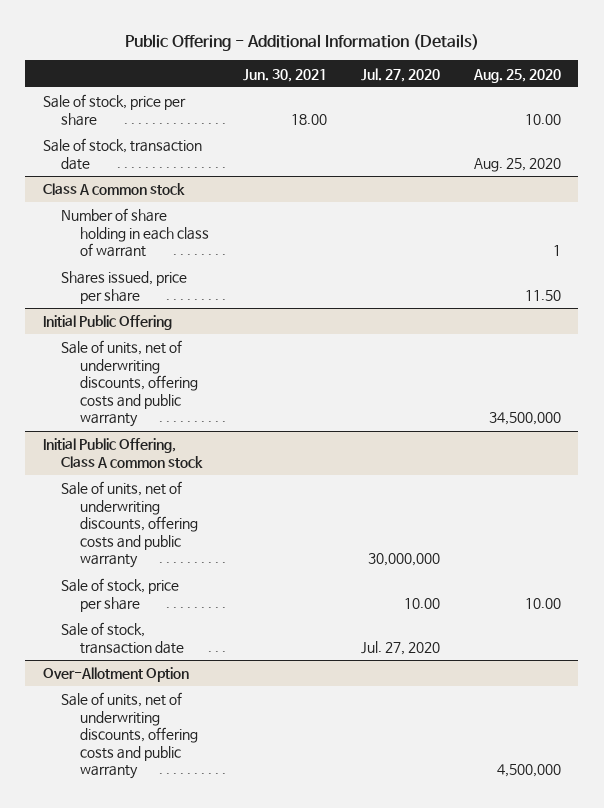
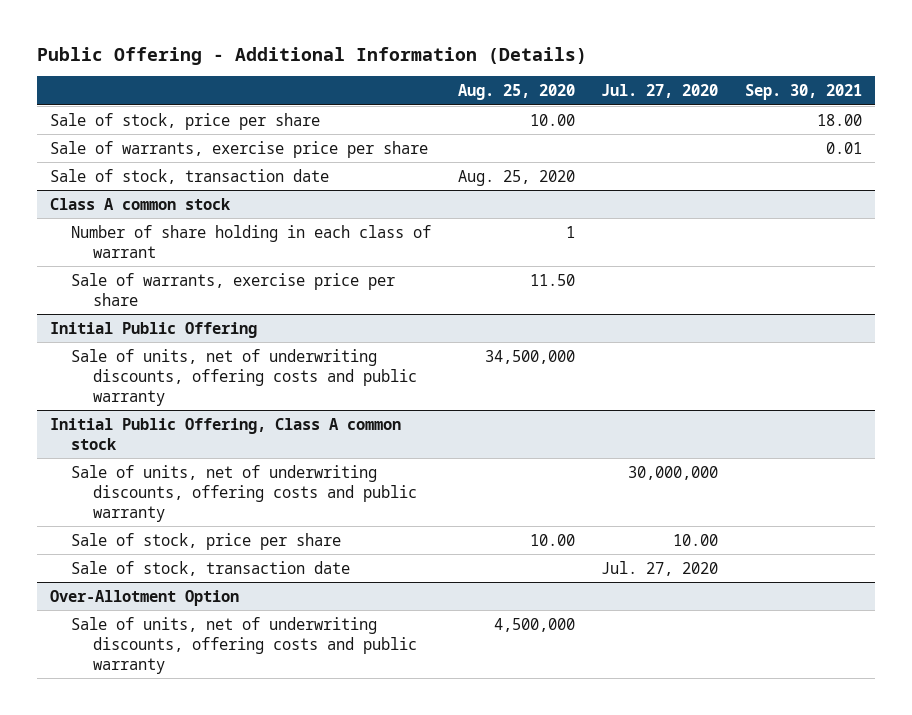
- | Jun. 30, 2021 | Jul. 27, 2020 | Aug. 25, 2020
+ | Aug. 25, 2020 | Jul. 27, 2020 | Sep. 30, 2021
+ Sale of warrants, exercise price per share | | | 0.01
@ Class A common stock
- Shares issued, price per share | | | 11.50
+ Sale of warrants, exercise price per share | 11.50 | |

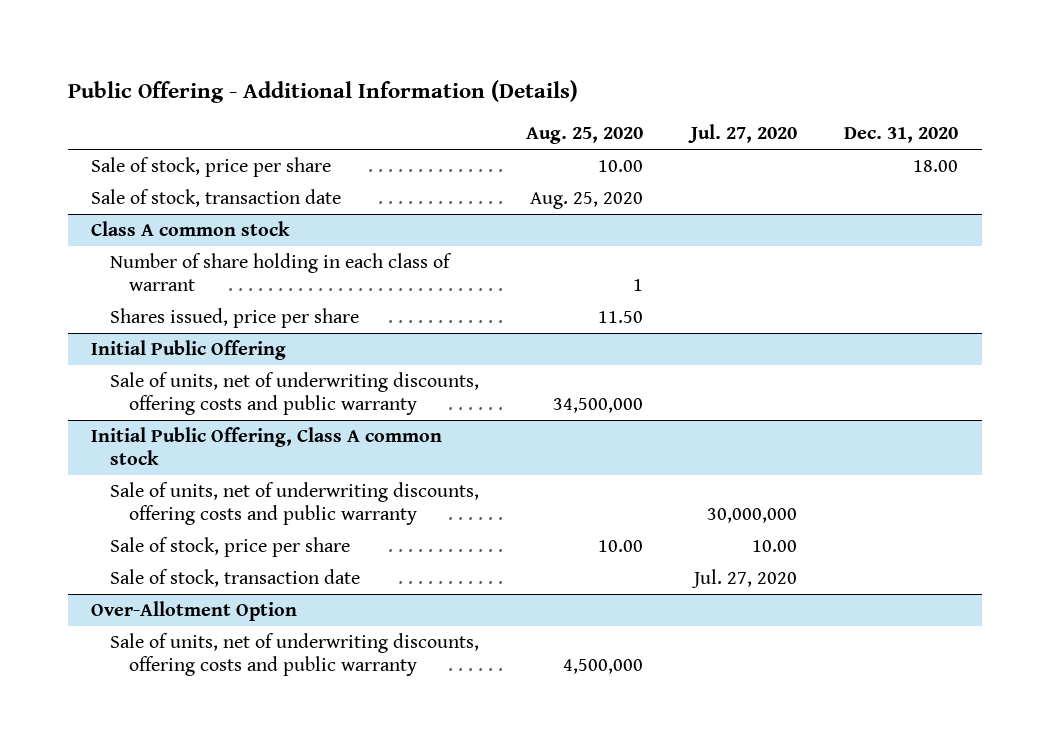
- | Aug. 25, 2020 | Jul. 27, 2020 | Sep. 30, 2021
+ | Aug. 25, 2020 | Jul. 27, 2020 | Dec. 31, 2020
- Sale of warrants, exercise price per share | | | 0.01
@ Class A common stock
- Sale of warrants, exercise price per share | 11.50 | |
+ Shares issued, price per share | 11.50 | |

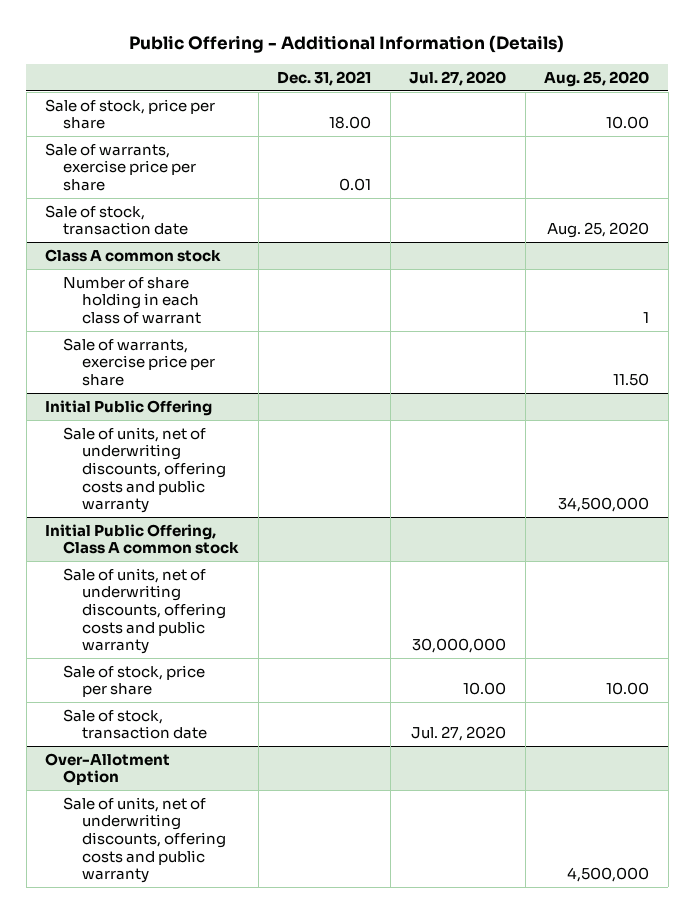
- | Aug. 25, 2020 | Jul. 27, 2020 | Dec. 31, 2020
+ | Dec. 31, 2021 | Jul. 27, 2020 | Aug. 25, 2020
+ Sale of warrants, exercise price per share | 0.01 | |
@ Class A common stock
- Shares issued, price per share | 11.50 | |
+ Sale of warrants, exercise price per share | | | 11.50

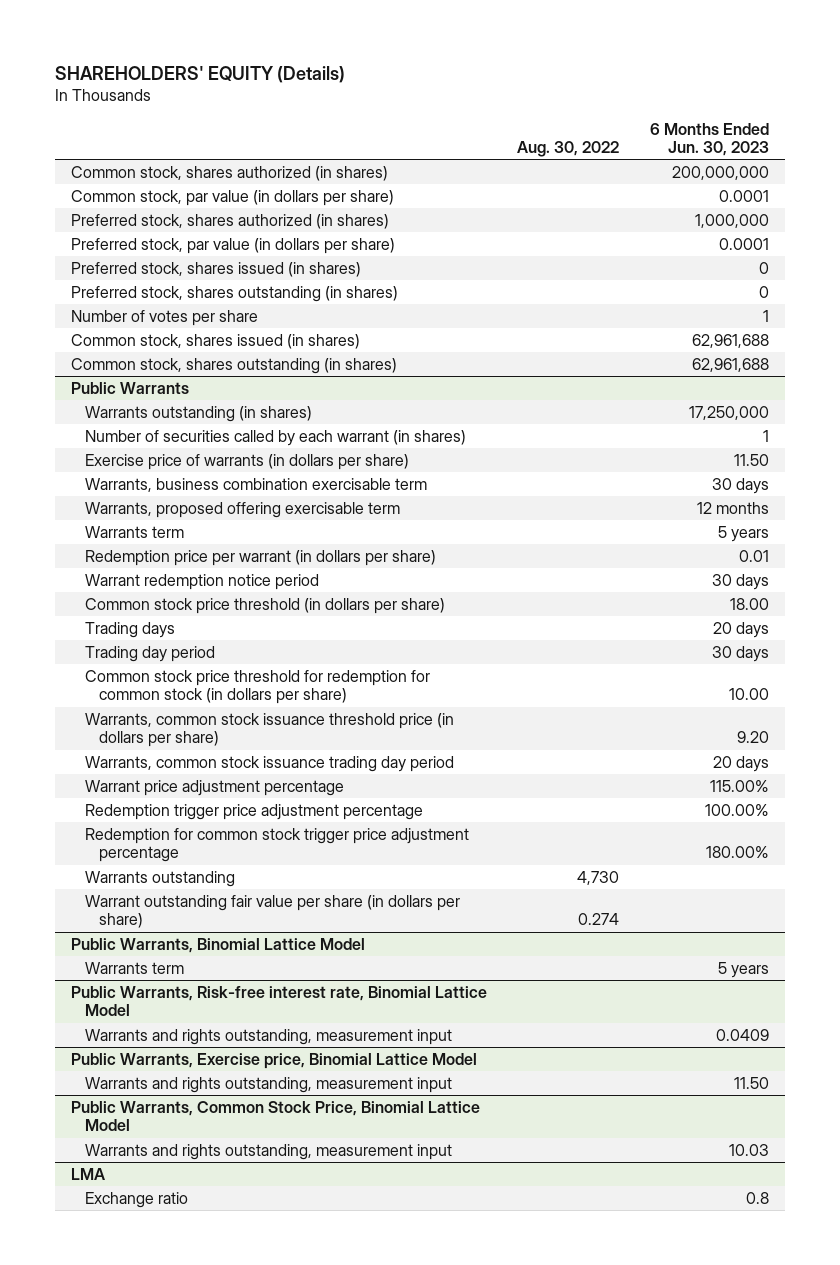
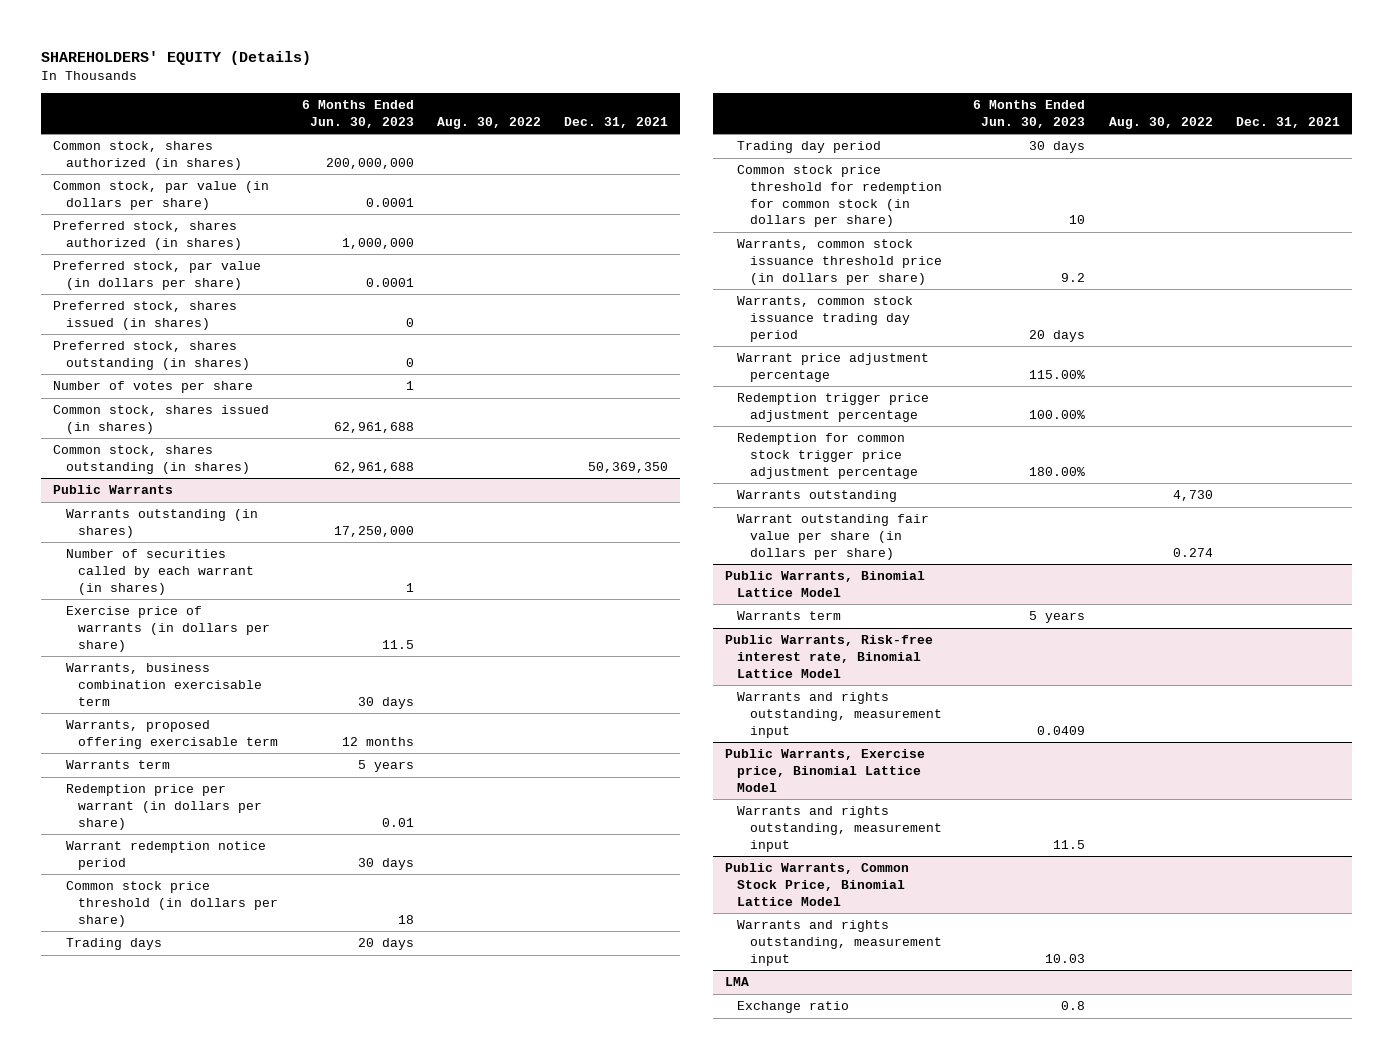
- | Aug. 30, 2022 | 6 Months Ended Jun. 30, 2023
+ | 6 Months Ended Jun. 30, 2023 | Aug. 30, 2022 | Dec. 31, 2021
@ Public Warrants
- Exercise price of warrants (in dollars per share) | | 11.50
+ Exercise price of warrants (in dollars per share) | 11.5 | |
- Common stock price threshold (in dollars per share) | | 18.00
+ Common stock price threshold (in dollars per share) | 18 | |
- Common stock price threshold for redemption for common stock (in dollars per share) | | 10.00
- Warrants, common stock issuance threshold price (in dollars per share) | | 9.20
+ Common stock price threshold for redemption for common stock (in dollars per share) | 10 | |
+ Warrants, common stock issuance threshold price (in dollars per share) | 9.2 | |
@ Public Warrants, Exercise price, Binomial Lattice Model
- Warrants and rights outstanding, measurement input | | 11.50
+ Warrants and rights outstanding, measurement input | 11.5 | |

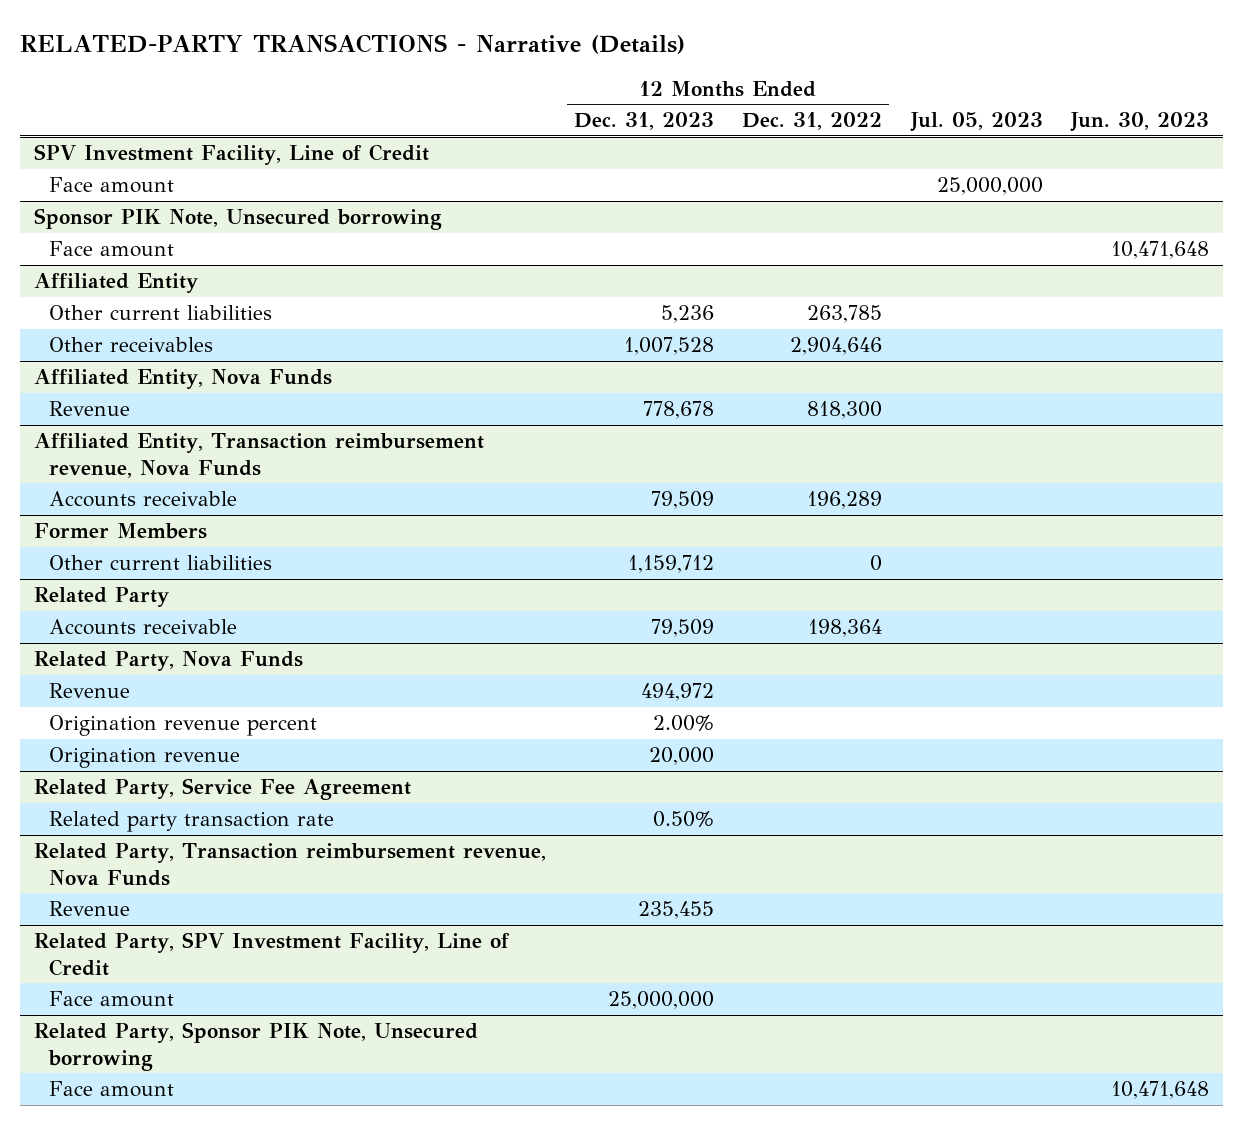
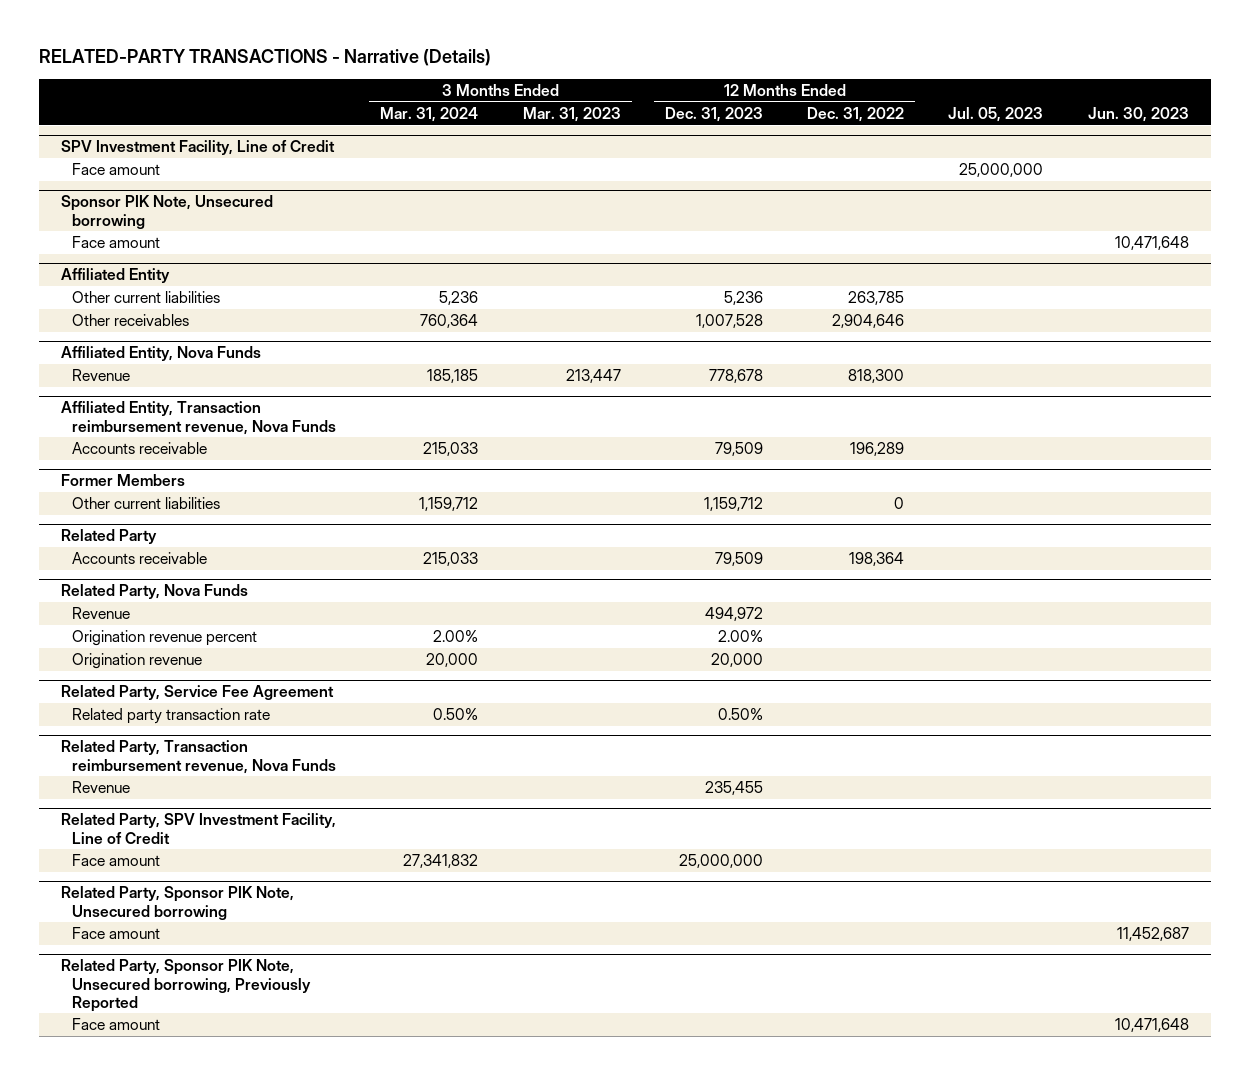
- | 12 Months Ended Dec. 31, 2023 | 12 Months Ended Dec. 31, 2022 | Jul. 05, 2023 | Jun. 30, 2023
+ | 3 Months Ended Mar. 31, 2024 | 3 Months Ended Mar. 31, 2023 | 12 Months Ended Dec. 31, 2023 | 12 Months Ended Dec. 31, 2022 | Jul. 05, 2023 | Jun. 30, 2023
@ Related Party, Sponsor PIK Note, Unsecured borrowing
+ Face amount | | | | | | 11,452,687
+ Related Party, Sponsor PIK Note, Unsecured borrowing, Previously Reported

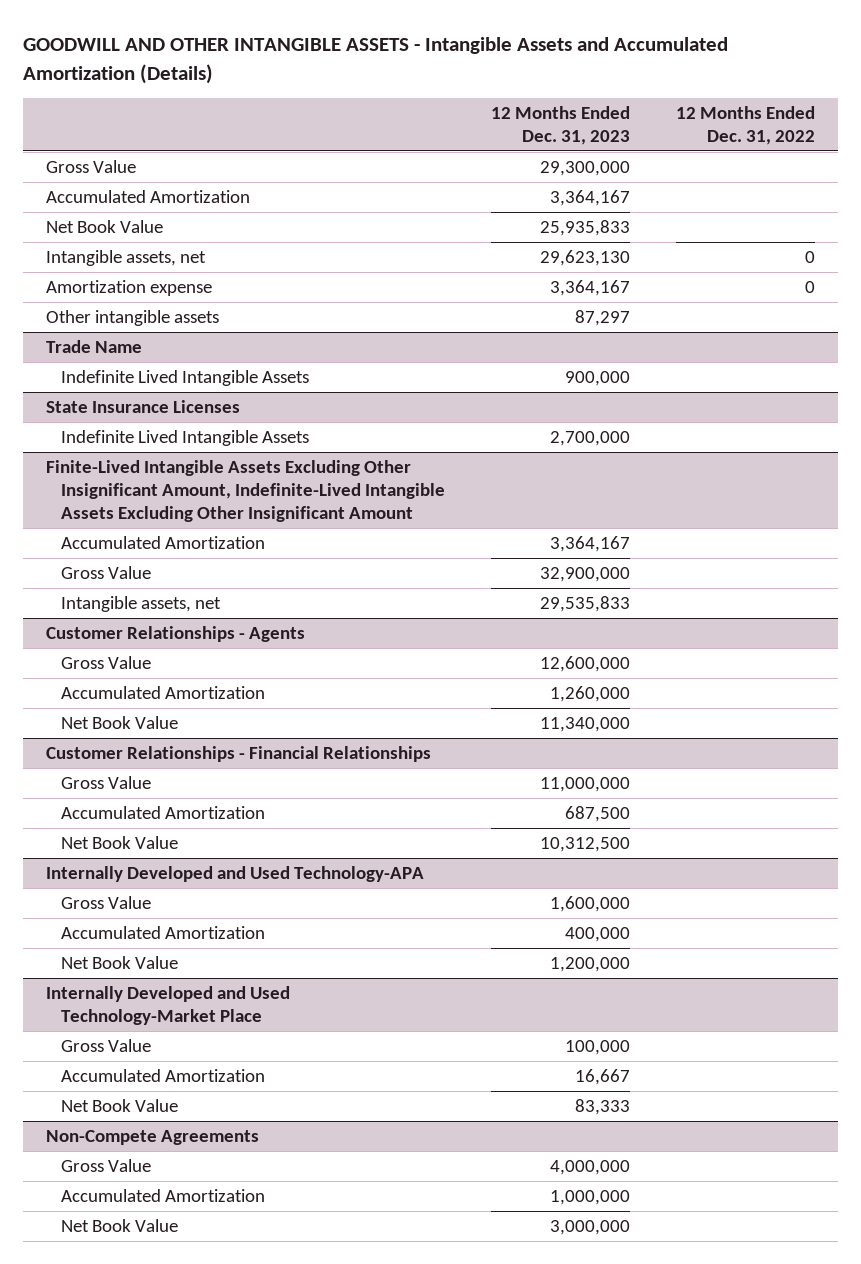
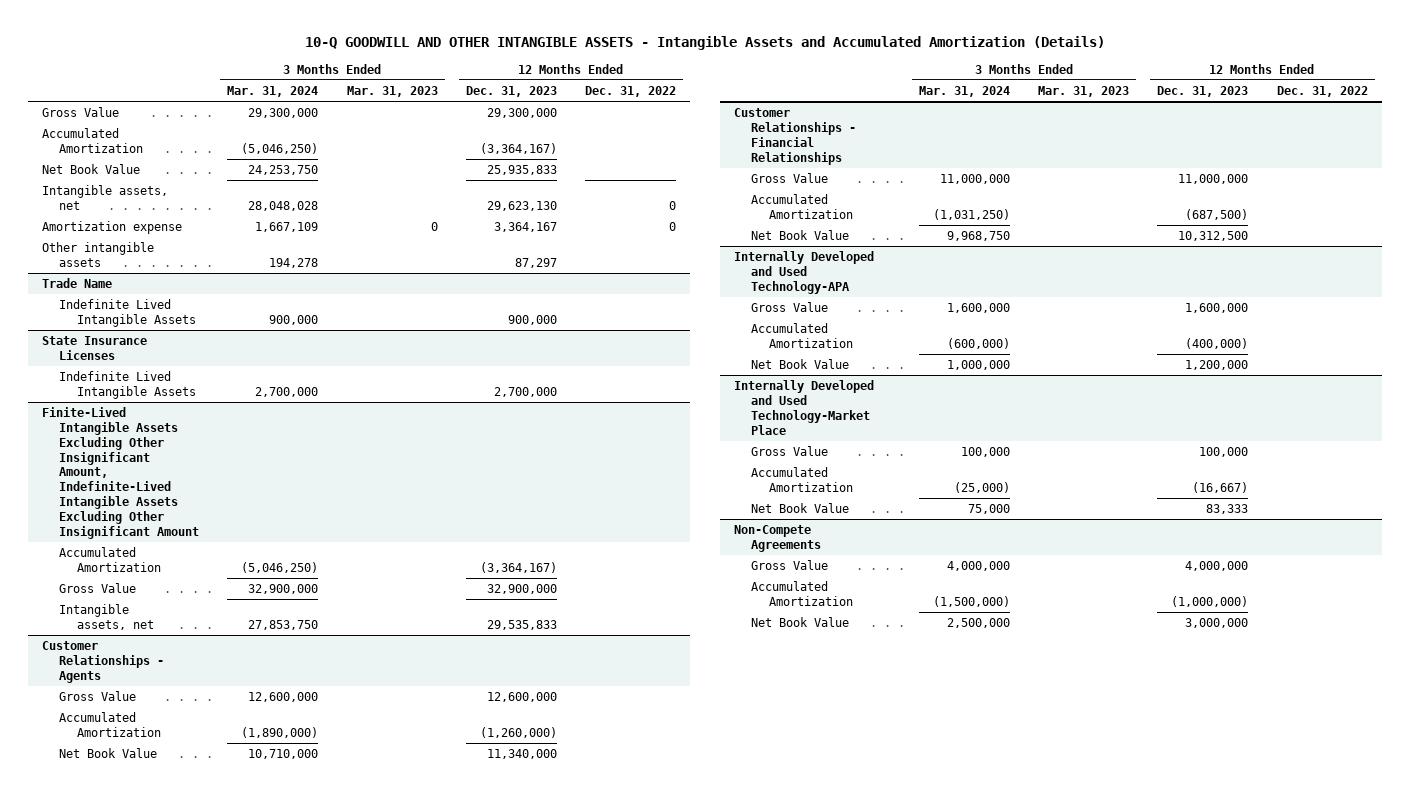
- GOODWILL AND OTHER INTANGIBLE ASSETS - Intangible Assets and Accumulated Amortization (Details)
+ 10-Q GOODWILL AND OTHER INTANGIBLE ASSETS - Intangible Assets and Accumulated Amortization (Details)
- | 12 Months Ended Dec. 31, 2023 | 12 Months Ended Dec. 31, 2022
+ | 3 Months Ended Mar. 31, 2024 | 3 Months Ended Mar. 31, 2023 | 12 Months Ended Dec. 31, 2023 | 12 Months Ended Dec. 31, 2022
- Accumulated Amortization | 3,364,167 |
+ Accumulated Amortization | (5,046,250) | | (3,364,167) |
@ Finite-Lived Intangible Assets Excluding Other Insignificant Amount, Indefinite-Lived Intangible Assets Excluding Other Insignificant Amount
- Accumulated Amortization | 3,364,167 |
+ Accumulated Amortization | (5,046,250) | | (3,364,167) |
@ Customer Relationships - Agents
- Accumulated Amortization | 1,260,000 |
+ Accumulated Amortization | (1,890,000) | | (1,260,000) |
@ Customer Relationships - Financial Relationships
- Accumulated Amortization | 687,500 |
+ Accumulated Amortization | (1,031,250) | | (687,500) |
@ Internally Developed and Used Technology-APA
- Accumulated Amortization | 400,000 |
+ Accumulated Amortization | (600,000) | | (400,000) |
@ Internally Developed and Used Technology-Market Place
- Accumulated Amortization | 16,667 |
+ Accumulated Amortization | (25,000) | | (16,667) |
@ Non-Compete Agreements
- Accumulated Amortization | 1,000,000 |
+ Accumulated Amortization | (1,500,000) | | (1,000,000) |

